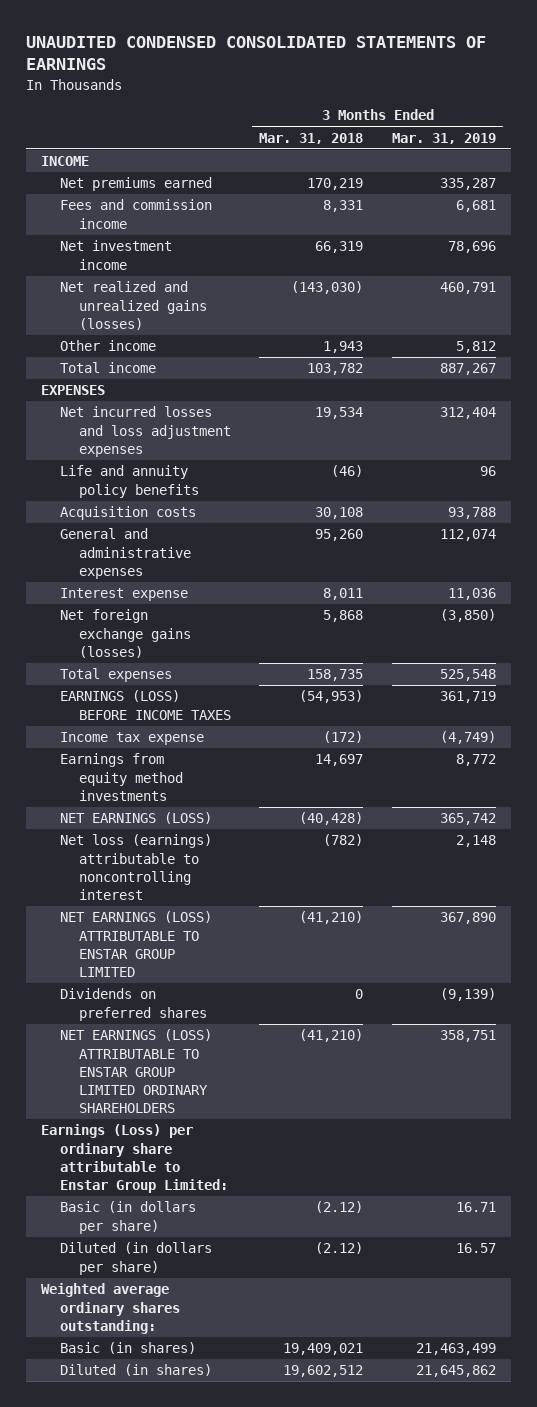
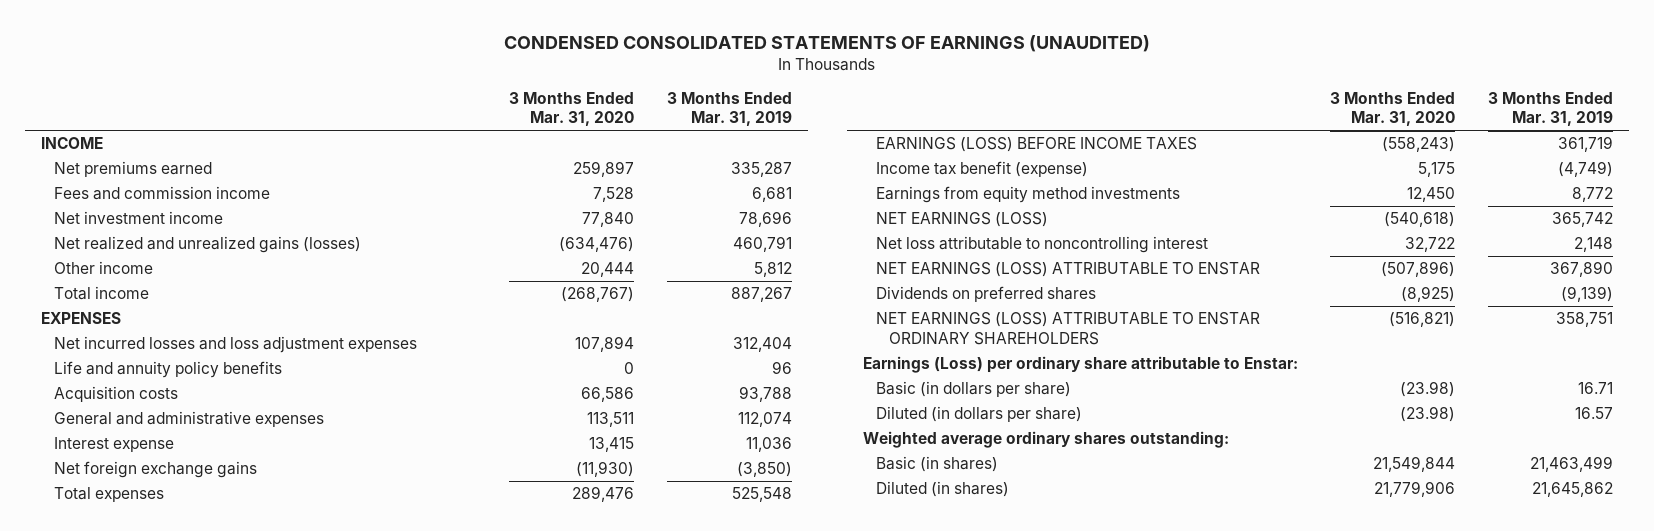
- UNAUDITED CONDENSED CONSOLIDATED STATEMENTS OF EARNINGS
+ CONDENSED CONSOLIDATED STATEMENTS OF EARNINGS (UNAUDITED)
- | 3 Months Ended Mar. 31, 2018 | 3 Months Ended Mar. 31, 2019
+ | 3 Months Ended Mar. 31, 2020 | 3 Months Ended Mar. 31, 2019
- Net foreign exchange gains (losses) | 5,868 | (3,850)
+ Net foreign exchange gains | (11,930) | (3,850)
- Income tax expense | (172) | (4,749)
+ Income tax benefit (expense) | 5,175 | (4,749)
- Net loss (earnings) attributable to noncontrolling interest | (782) | 2,148
- NET EARNINGS (LOSS) ATTRIBUTABLE TO ENSTAR GROUP LIMITED | (41,210) | 367,890
+ Net loss attributable to noncontrolling interest | 32,722 | 2,148
+ NET EARNINGS (LOSS) ATTRIBUTABLE TO ENSTAR | (507,896) | 367,890
- NET EARNINGS (LOSS) ATTRIBUTABLE TO ENSTAR GROUP LIMITED ORDINARY SHAREHOLDERS | (41,210) | 358,751
- Earnings (Loss) per ordinary share attributable to Enstar Group Limited:
+ NET EARNINGS (LOSS) ATTRIBUTABLE TO ENSTAR ORDINARY SHAREHOLDERS | (516,821) | 358,751
+ Earnings (Loss) per ordinary share attributable to Enstar:

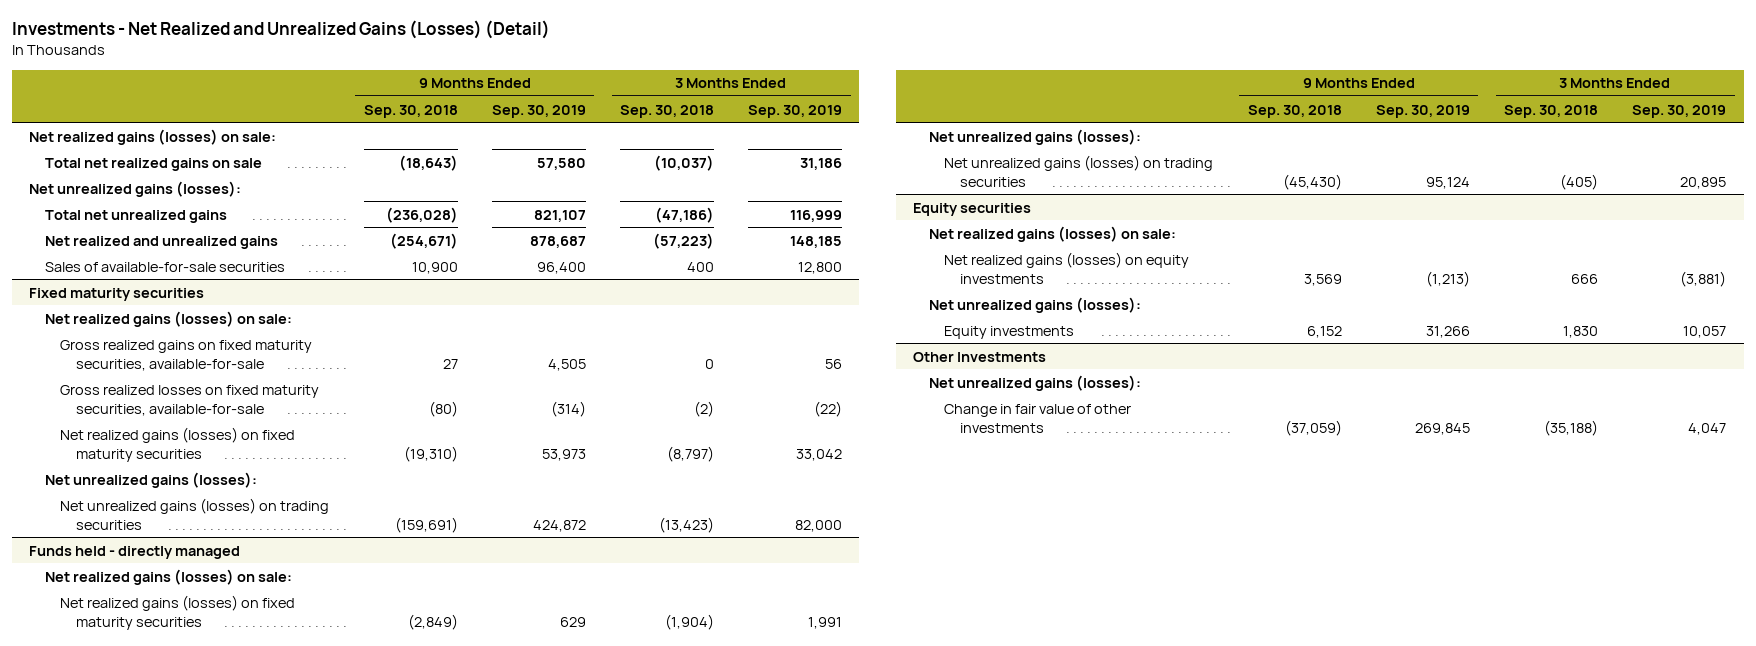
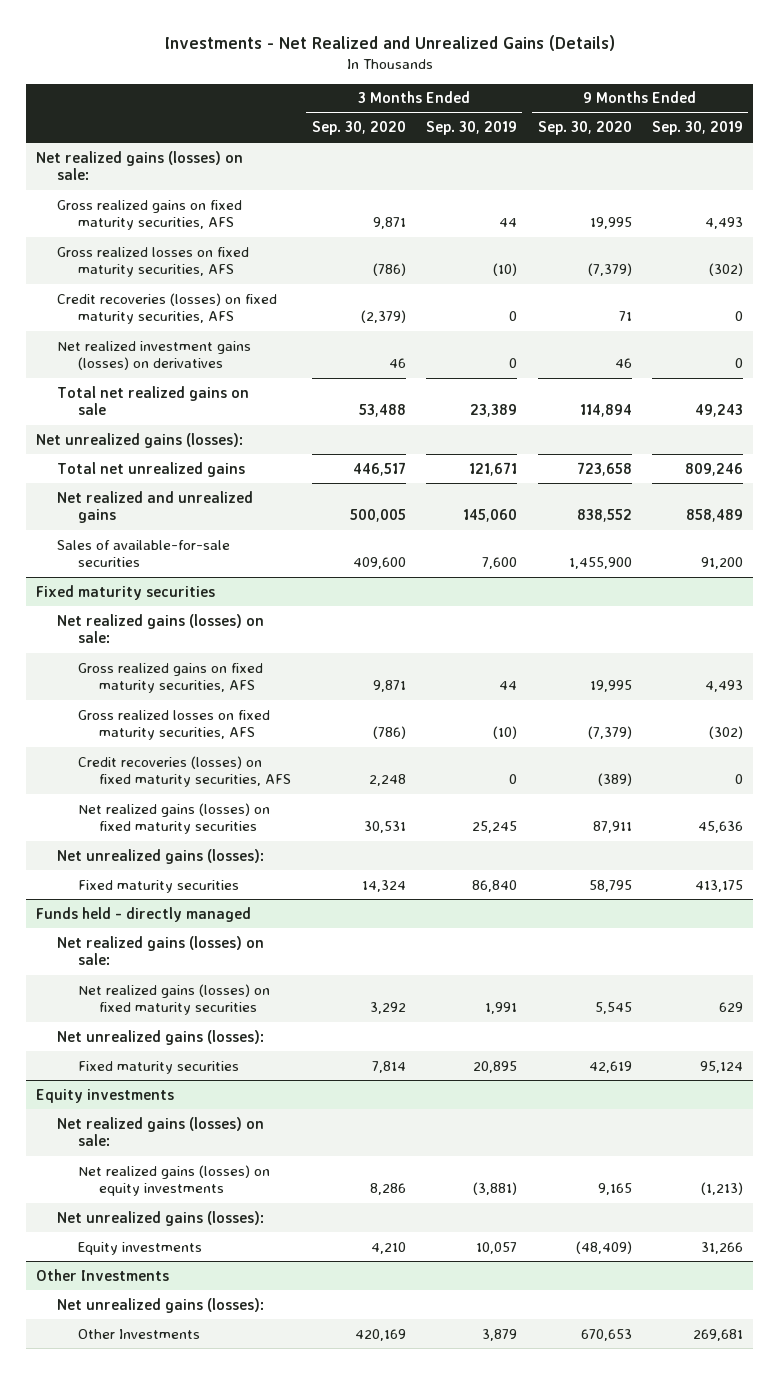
- Investments - Net Realized and Unrealized Gains (Losses) (Detail)
+ Investments - Net Realized and Unrealized Gains (Details)
- | 9 Months Ended Sep. 30, 2018 | 9 Months Ended Sep. 30, 2019 | 3 Months Ended Sep. 30, 2018 | 3 Months Ended Sep. 30, 2019
+ | 3 Months Ended Sep. 30, 2020 | 3 Months Ended Sep. 30, 2019 | 9 Months Ended Sep. 30, 2020 | 9 Months Ended Sep. 30, 2019
- Total net realized gains on sale | (18,643) | 57,580 | (10,037) | 31,186
+ Gross realized gains on fixed maturity securities, AFS | 9,871 | 44 | 19,995 | 4,493
+ Gross realized losses on fixed maturity securities, AFS | (786) | (10) | (7,379) | (302)
+ Credit recoveries (losses) on fixed maturity securities, AFS | (2,379) | 0 | 71 | 0
+ Net realized investment gains (losses) on derivatives | 46 | 0 | 46 | 0
+ Total net realized gains on sale | 53,488 | 23,389 | 114,894 | 49,243
- Total net unrealized gains | (236,028) | 821,107 | (47,186) | 116,999
- Net realized and unrealized gains | (254,671) | 878,687 | (57,223) | 148,185
- Sales of available-for-sale securities | 10,900 | 96,400 | 400 | 12,800
+ Total net unrealized gains | 446,517 | 121,671 | 723,658 | 809,246
+ Net realized and unrealized gains | 500,005 | 145,060 | 838,552 | 858,489
+ Sales of available-for-sale securities | 409,600 | 7,600 | 1,455,900 | 91,200
@ Fixed maturity securities
- Gross realized gains on fixed maturity securities, available-for-sale | 27 | 4,505 | 0 | 56
- Gross realized losses on fixed maturity securities, available-for-sale | (80) | (314) | (2) | (22)
- Net realized gains (losses) on fixed maturity securities | (19,310) | 53,973 | (8,797) | 33,042
+ Gross realized gains on fixed maturity securities, AFS | 9,871 | 44 | 19,995 | 4,493
+ Gross realized losses on fixed maturity securities, AFS | (786) | (10) | (7,379) | (302)
+ Credit recoveries (losses) on fixed maturity securities, AFS | 2,248 | 0 | (389) | 0
+ Net realized gains (losses) on fixed maturity securities | 30,531 | 25,245 | 87,911 | 45,636
- Net unrealized gains (losses) on trading securities | (159,691) | 424,872 | (13,423) | 82,000
+ Fixed maturity securities | 14,324 | 86,840 | 58,795 | 413,175
@ Funds held - directly managed
- Net unrealized gains (losses) on trading securities | (45,430) | 95,124 | (405) | 20,895
- Equity securities
@ Funds held - directly managed
+ Fixed maturity securities | 7,814 | 20,895 | 42,619 | 95,124
+ Equity investments
@ Other Investments
- Change in fair value of other investments | (37,059) | 269,845 | (35,188) | 4,047
+ Other Investments | 420,169 | 3,879 | 670,653 | 269,681

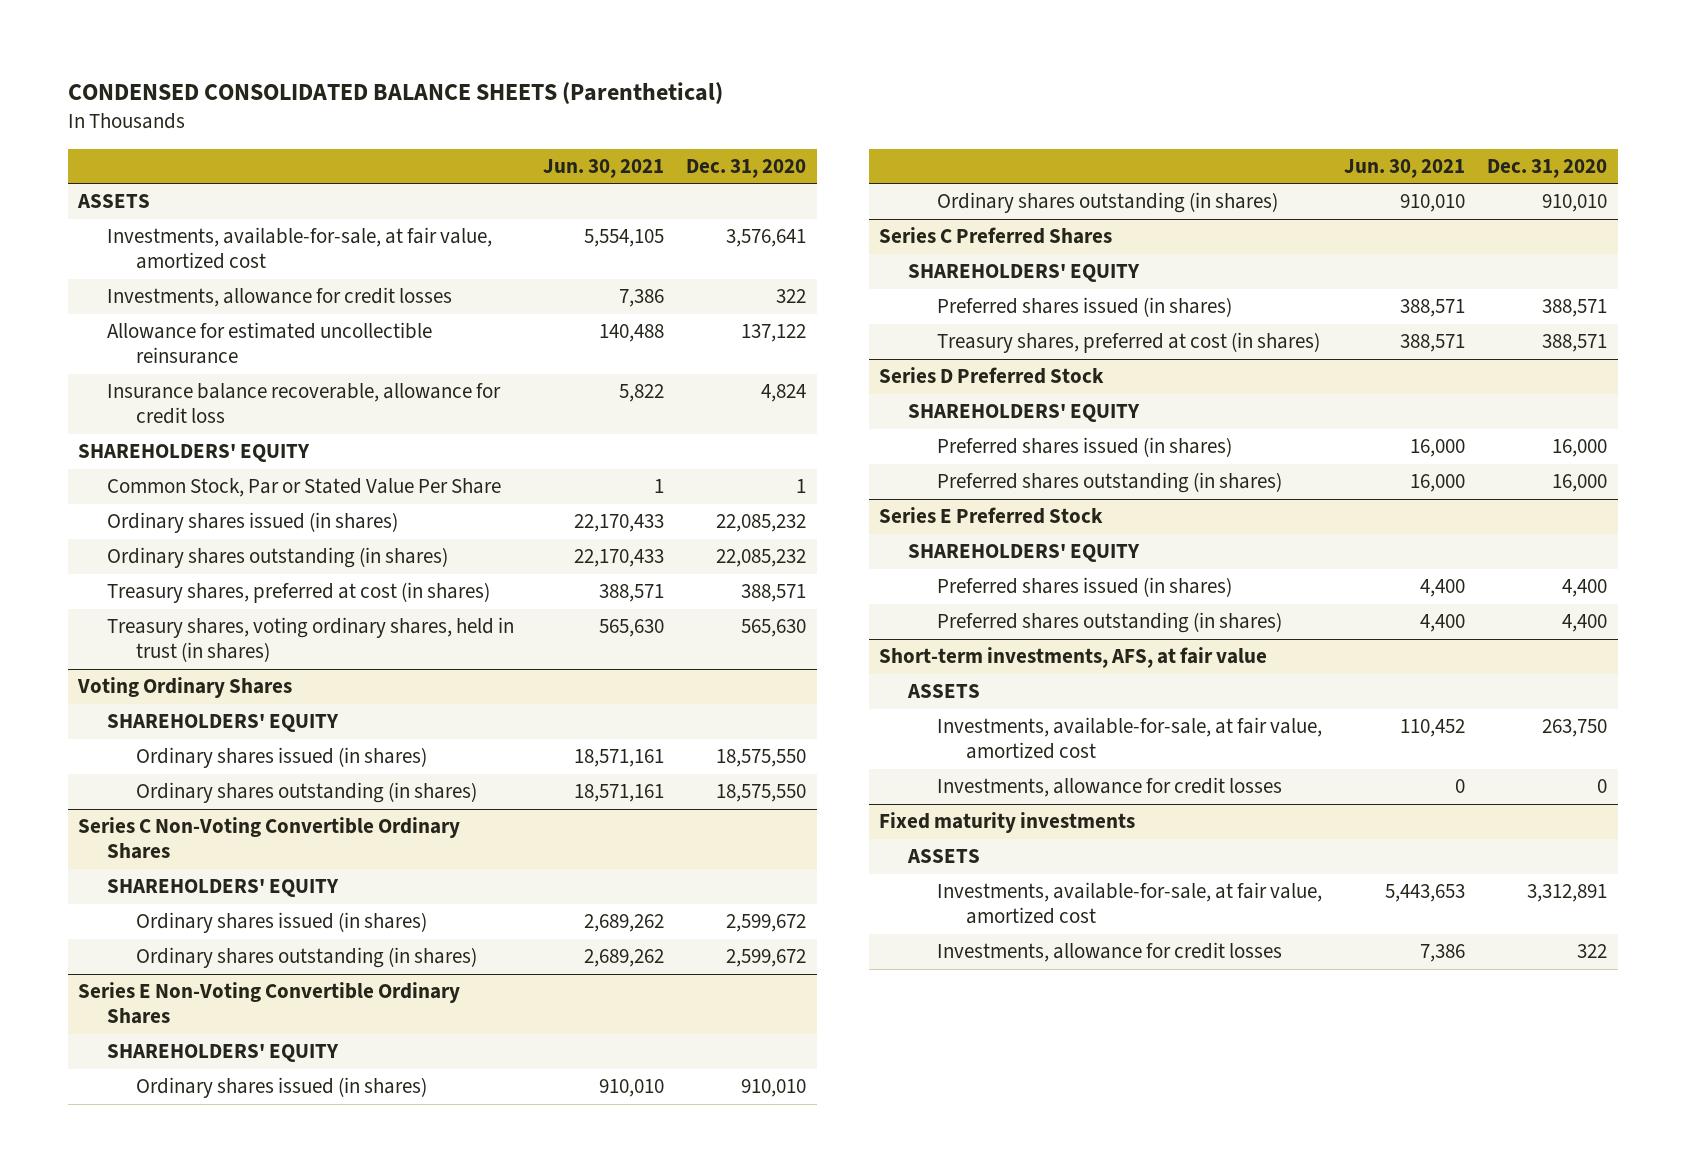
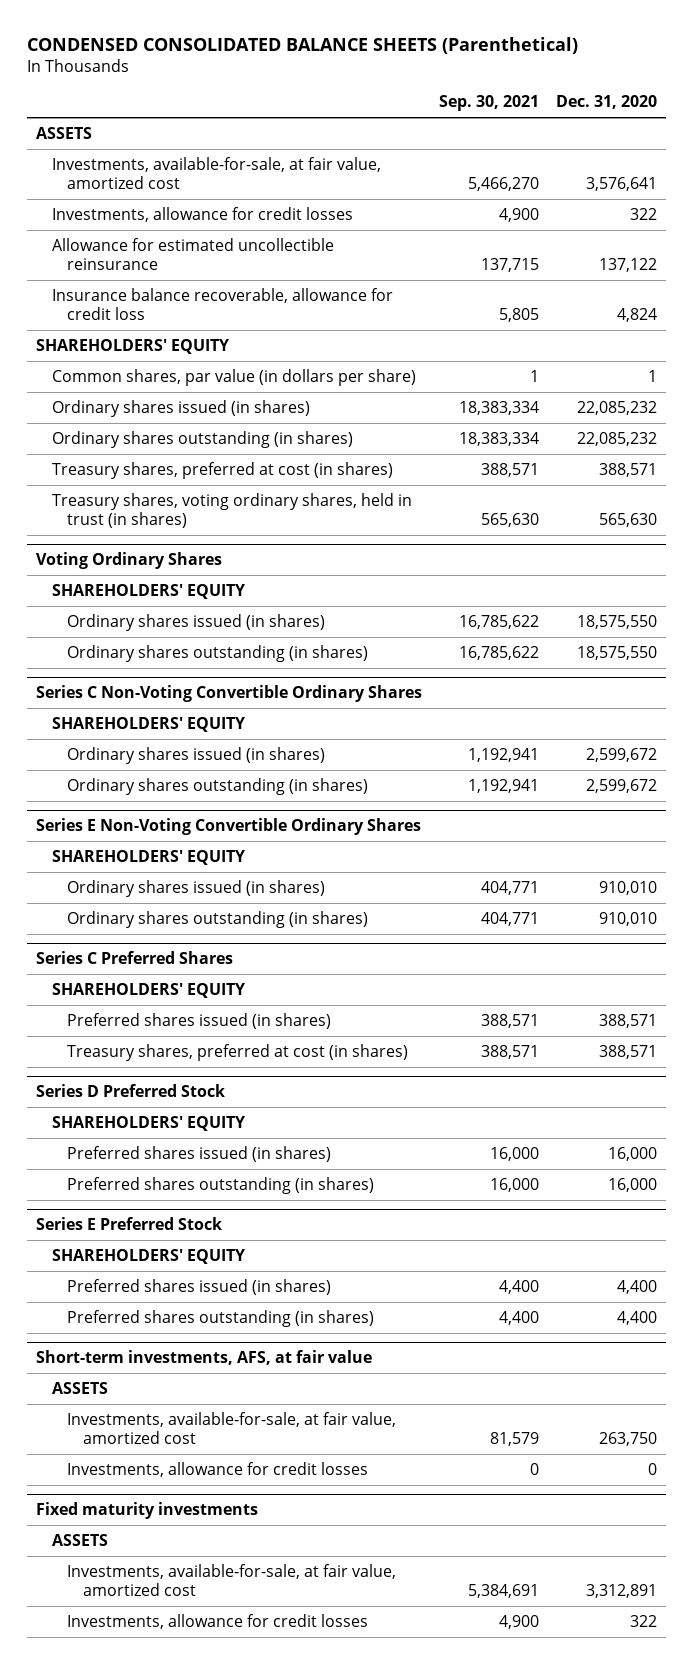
- | Jun. 30, 2021 | Dec. 31, 2020
+ | Sep. 30, 2021 | Dec. 31, 2020
- Common Stock, Par or Stated Value Per Share | 1 | 1
+ Common shares, par value (in dollars per share) | 1 | 1

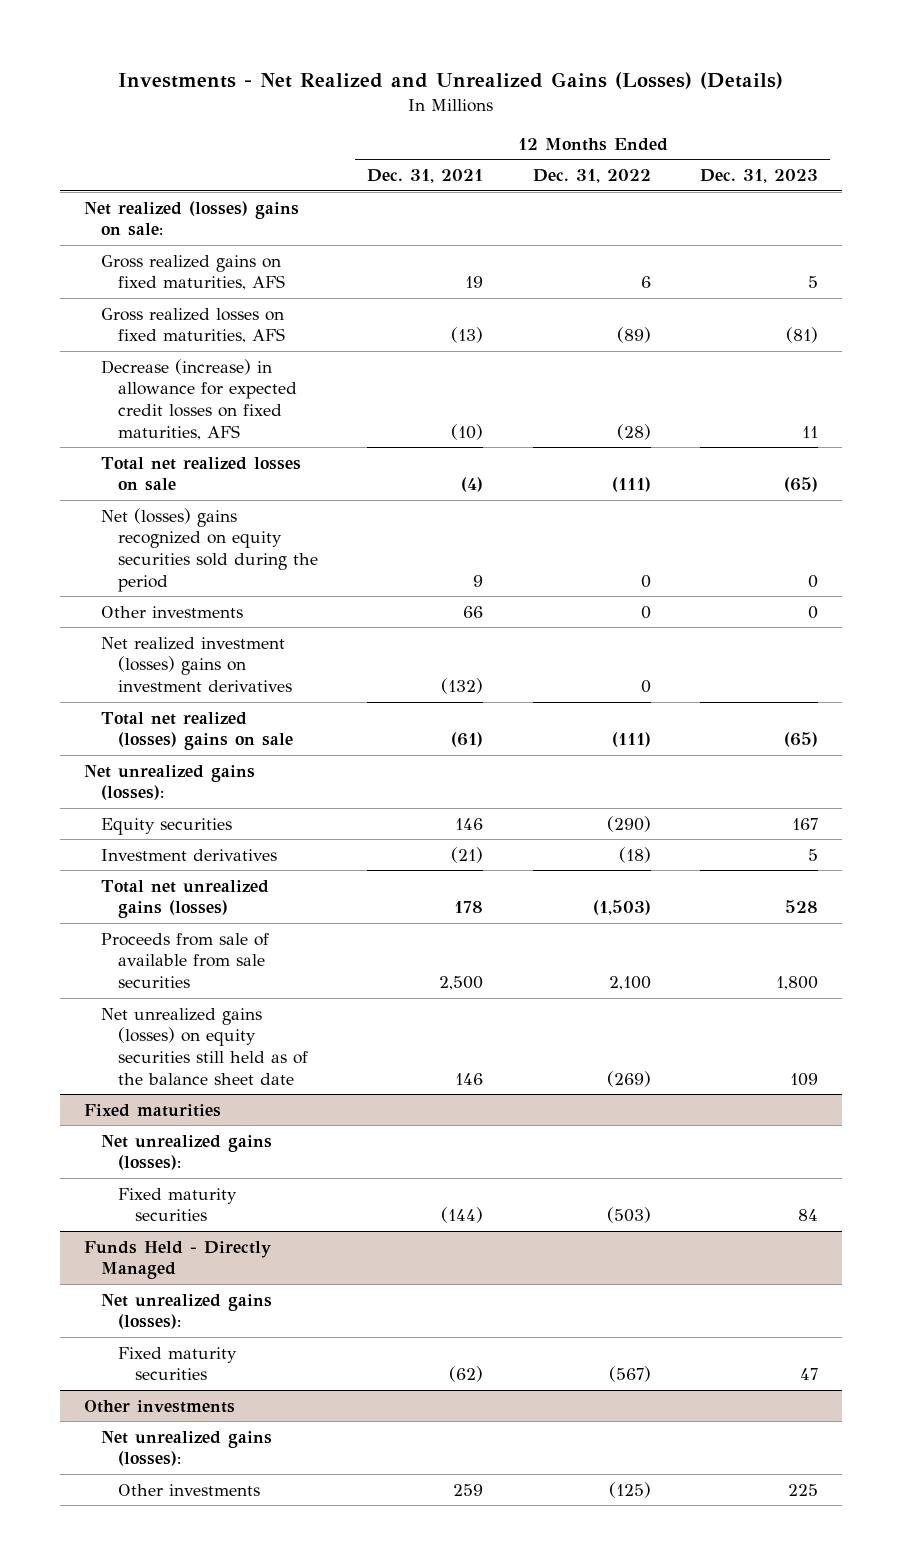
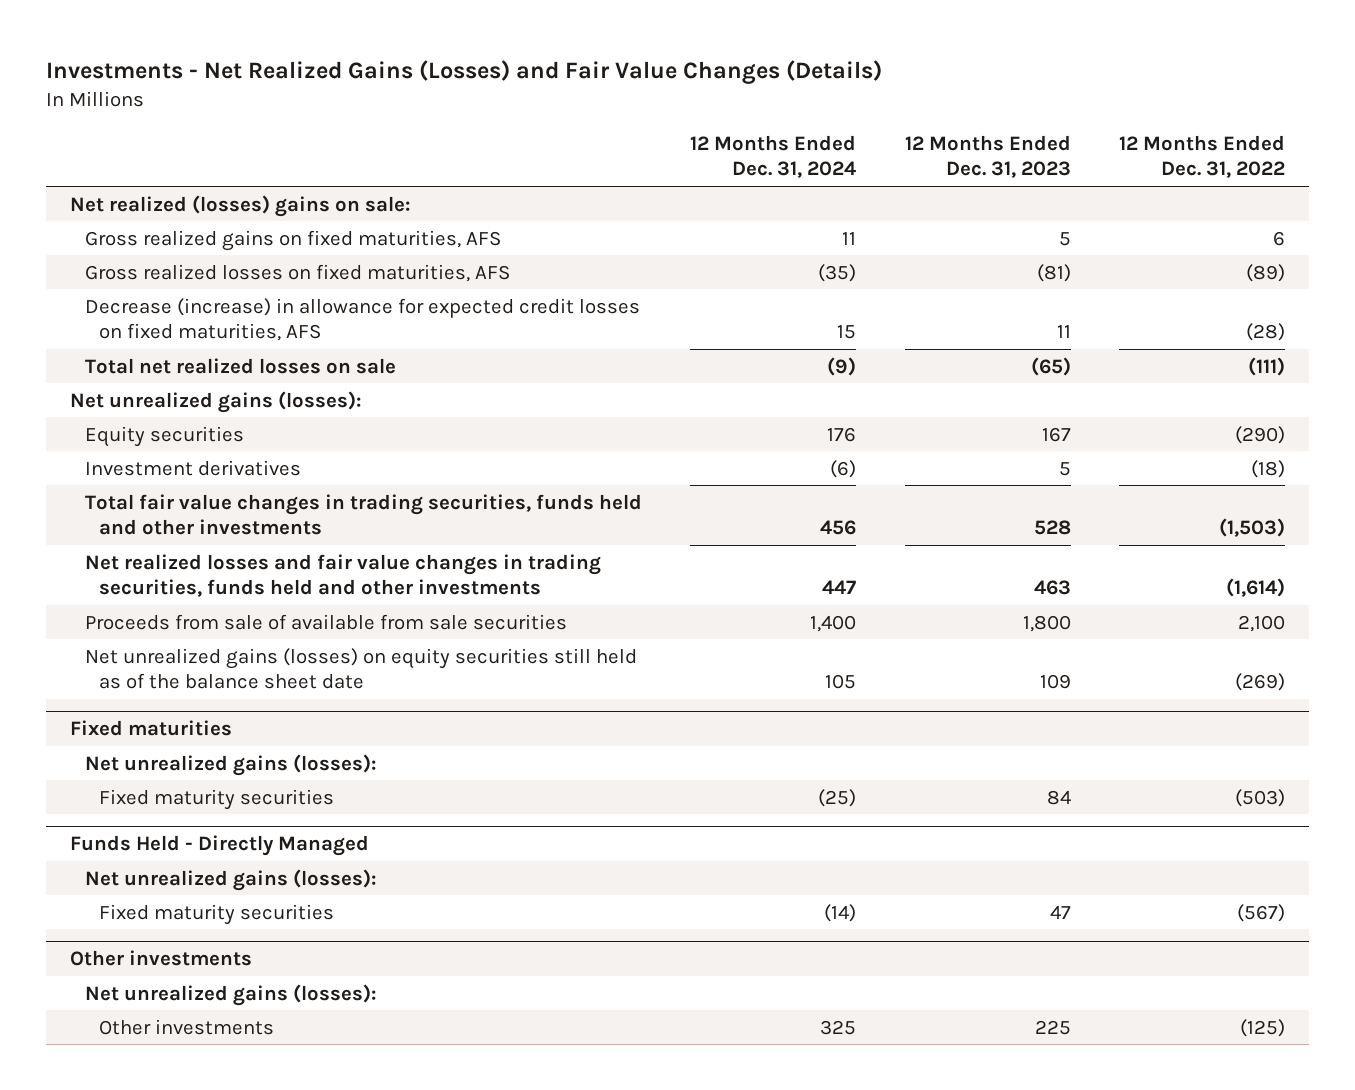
- Investments - Net Realized and Unrealized Gains (Losses) (Details)
+ Investments - Net Realized Gains (Losses) and Fair Value Changes (Details)
- | 12 Months Ended Dec. 31, 2021 | 12 Months Ended Dec. 31, 2022 | 12 Months Ended Dec. 31, 2023
+ | 12 Months Ended Dec. 31, 2024 | 12 Months Ended Dec. 31, 2023 | 12 Months Ended Dec. 31, 2022
- Net (losses) gains recognized on equity securities sold during the period | 9 | 0 | 0
- Other investments | 66 | 0 | 0
- Net realized investment (losses) gains on investment derivatives | (132) | 0 |
- Total net realized (losses) gains on sale | (61) | (111) | (65)
- Total net unrealized gains (losses) | 178 | (1,503) | 528
+ Total fair value changes in trading securities, funds held and other investments | 456 | 528 | (1,503)
+ Net realized losses and fair value changes in trading securities, funds held and other investments | 447 | 463 | (1,614)

